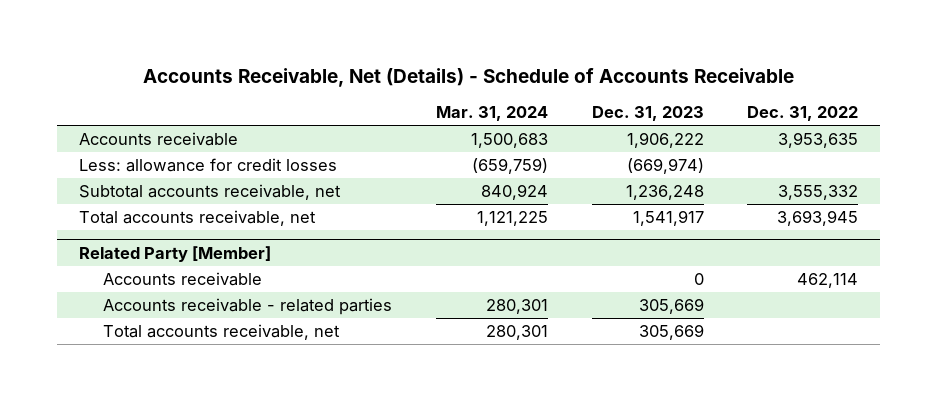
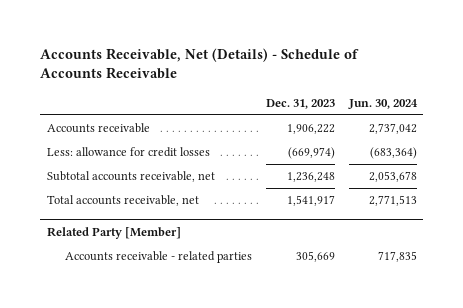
- | Mar. 31, 2024 | Dec. 31, 2023 | Dec. 31, 2022
+ | Dec. 31, 2023 | Jun. 30, 2024
@ Related Party [Member]
- Accounts receivable | | 0 | 462,114
- Total accounts receivable, net | 280,301 | 305,669 |

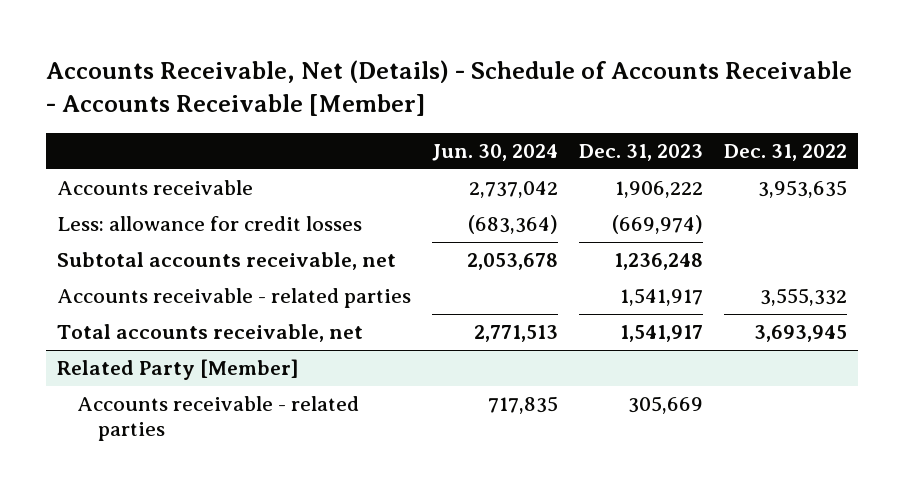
- Accounts Receivable, Net (Details) - Schedule of Accounts Receivable
+ Accounts Receivable, Net (Details) - Schedule of Accounts Receivable - Accounts Receivable [Member]
- | Dec. 31, 2023 | Jun. 30, 2024
+ | Jun. 30, 2024 | Dec. 31, 2023 | Dec. 31, 2022
+ Accounts receivable - related parties | | 1,541,917 | 3,555,332

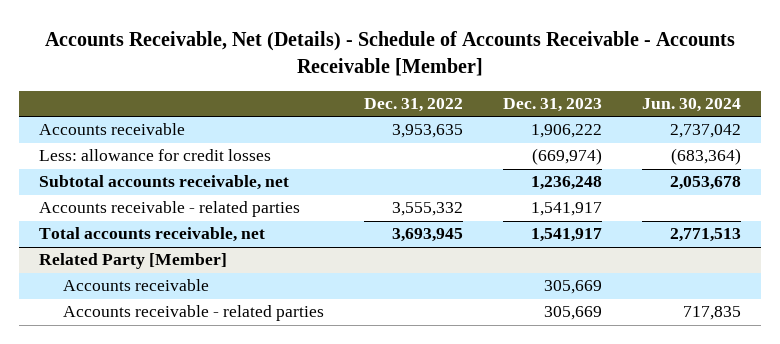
- | Jun. 30, 2024 | Dec. 31, 2023 | Dec. 31, 2022
+ | Dec. 31, 2022 | Dec. 31, 2023 | Jun. 30, 2024
@ Related Party [Member]
+ Accounts receivable | | 305,669 |

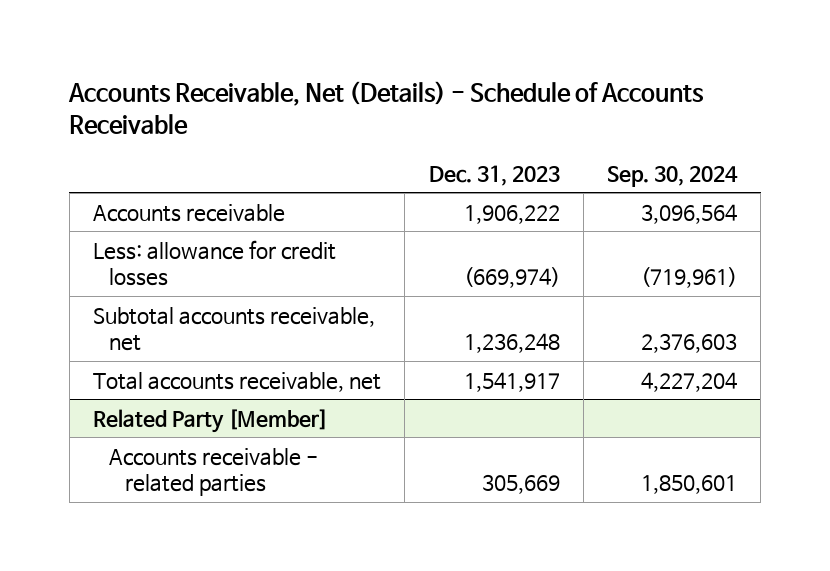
- Accounts Receivable, Net (Details) - Schedule of Accounts Receivable - Accounts Receivable [Member]
+ Accounts Receivable, Net (Details) - Schedule of Accounts Receivable
- | Dec. 31, 2022 | Dec. 31, 2023 | Jun. 30, 2024
+ | Dec. 31, 2023 | Sep. 30, 2024
- Accounts receivable - related parties | 3,555,332 | 1,541,917 |
@ Related Party [Member]
- Accounts receivable | | 305,669 |

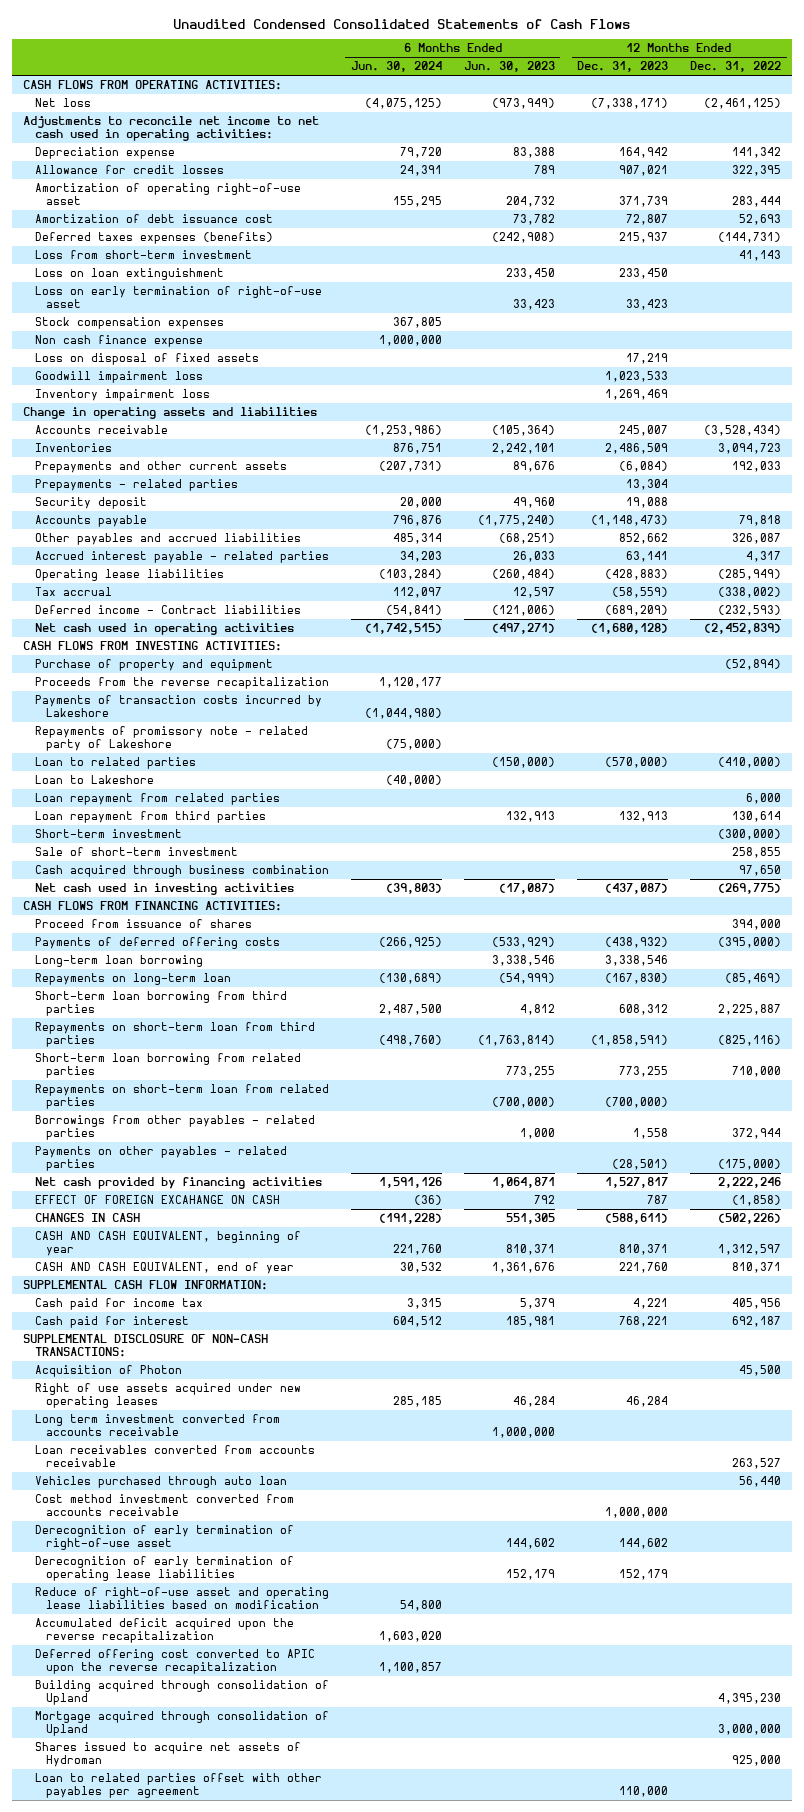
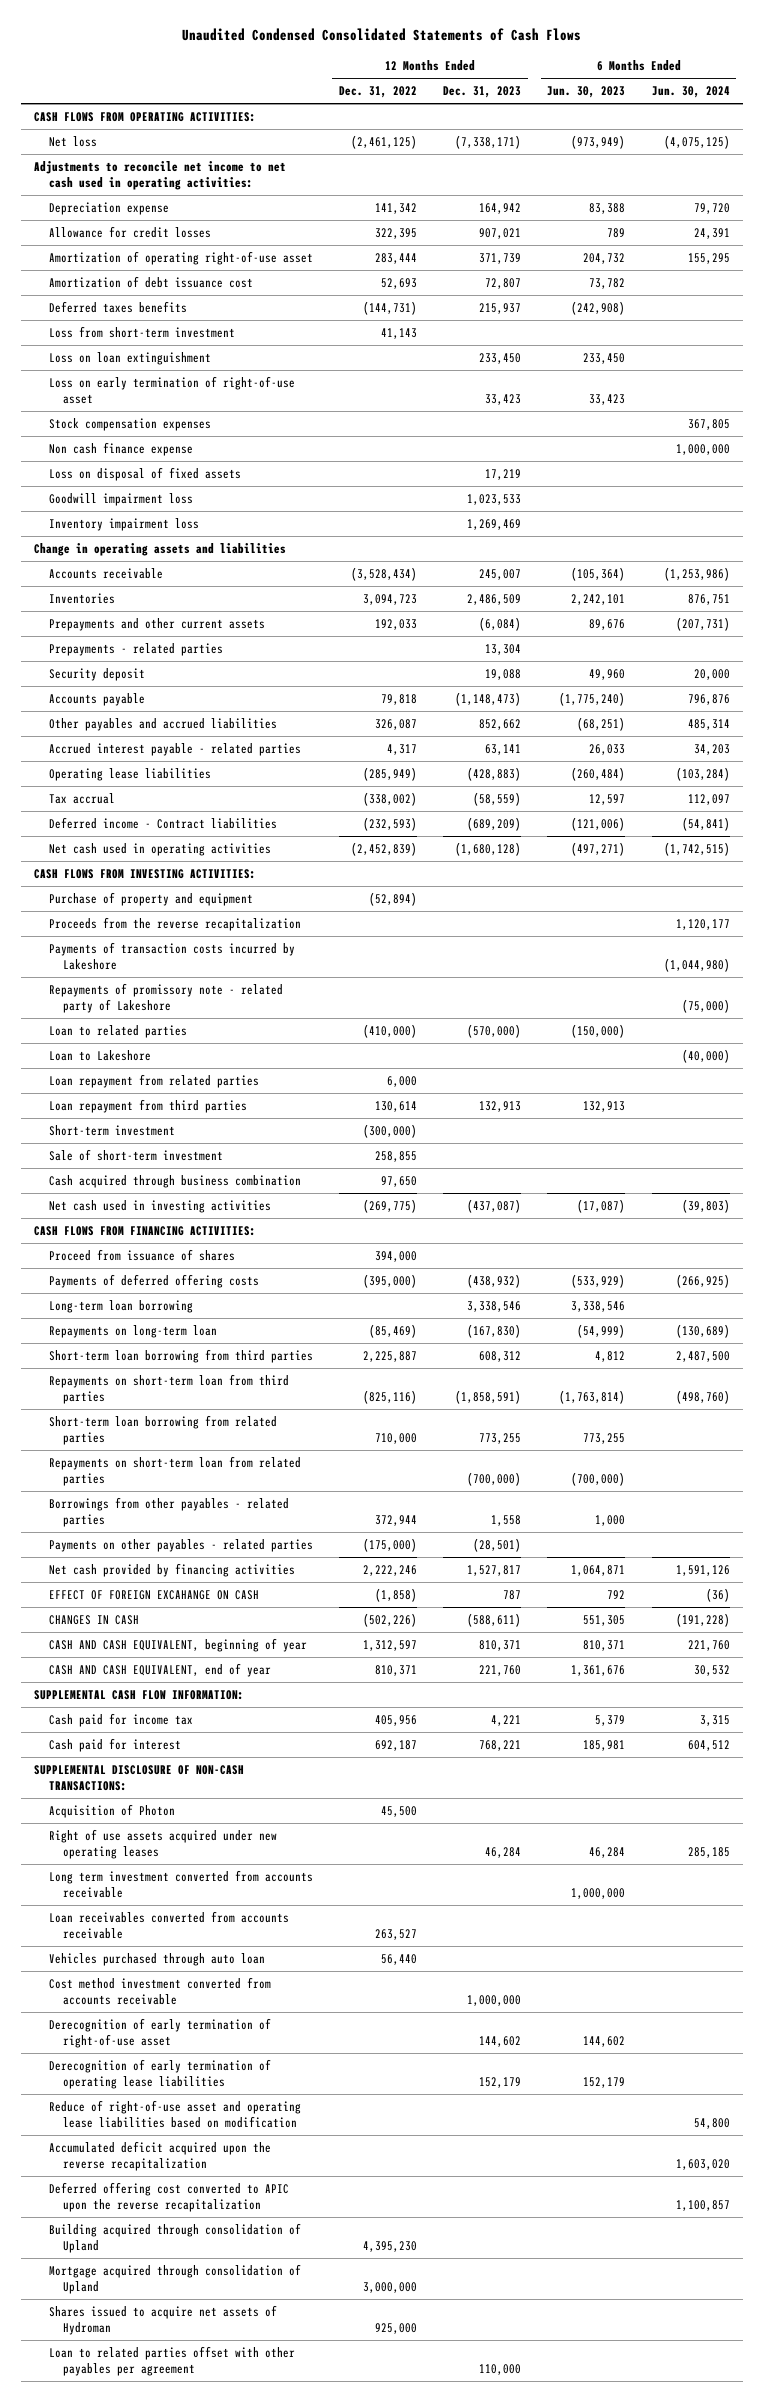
- | 6 Months Ended Jun. 30, 2024 | 6 Months Ended Jun. 30, 2023 | 12 Months Ended Dec. 31, 2023 | 12 Months Ended Dec. 31, 2022
+ | 12 Months Ended Dec. 31, 2022 | 12 Months Ended Dec. 31, 2023 | 6 Months Ended Jun. 30, 2023 | 6 Months Ended Jun. 30, 2024
- Deferred taxes expenses (benefits) | | (242,908) | 215,937 | (144,731)
+ Deferred taxes benefits | (144,731) | 215,937 | (242,908) |

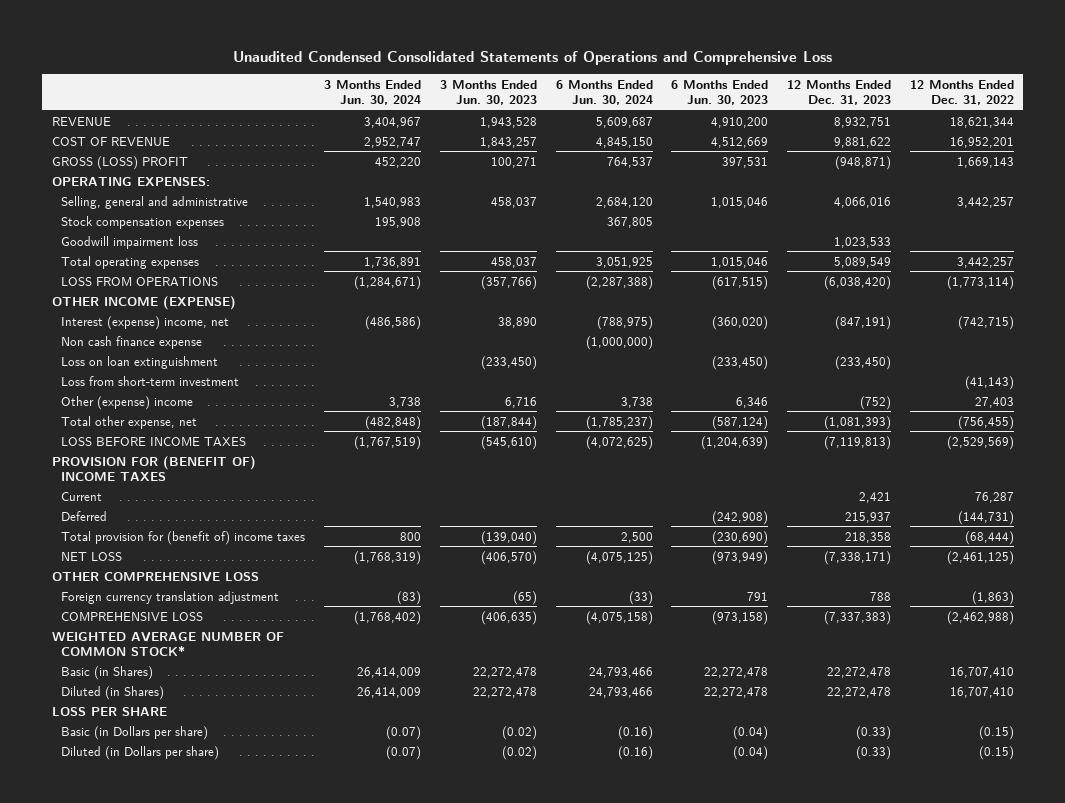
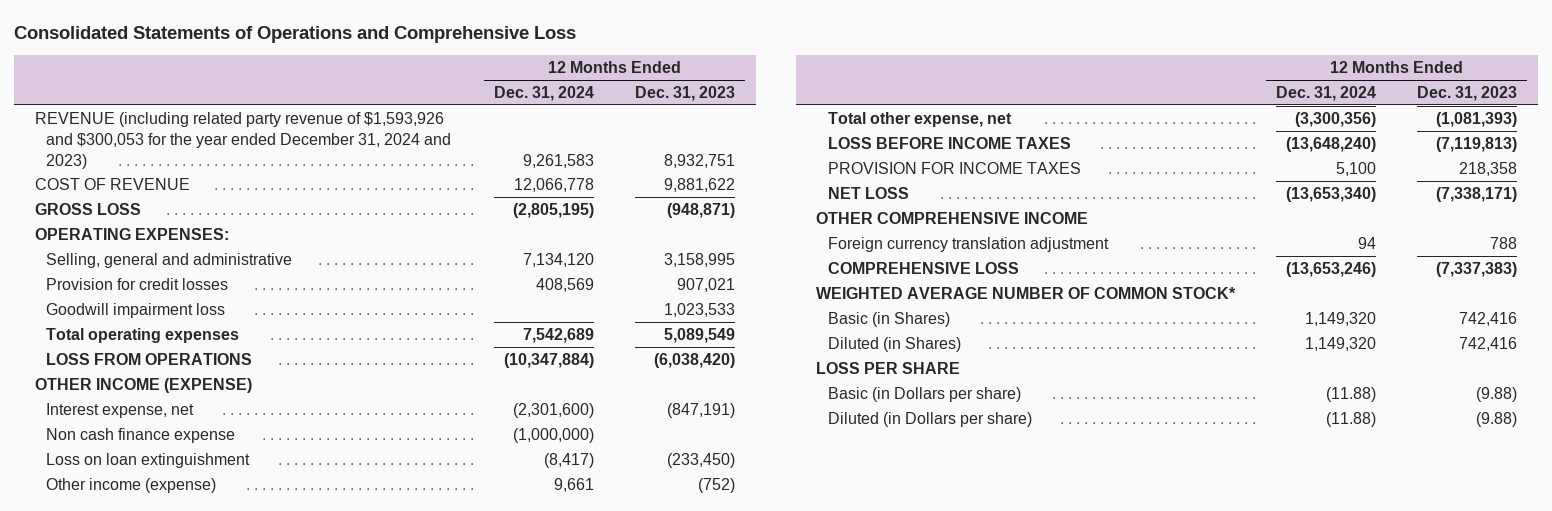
- Unaudited Condensed Consolidated Statements of Operations and Comprehensive Loss
+ Consolidated Statements of Operations and Comprehensive Loss
- | 3 Months Ended Jun. 30, 2024 | 3 Months Ended Jun. 30, 2023 | 6 Months Ended Jun. 30, 2024 | 6 Months Ended Jun. 30, 2023 | 12 Months Ended Dec. 31, 2023 | 12 Months Ended Dec. 31, 2022
+ | 12 Months Ended Dec. 31, 2024 | 12 Months Ended Dec. 31, 2023
- REVENUE | 3,404,967 | 1,943,528 | 5,609,687 | 4,910,200 | 8,932,751 | 18,621,344
+ REVENUE (including related party revenue of $1,593,926 and $300,053 for the year ended December 31, 2024 and 2023) | 9,261,583 | 8,932,751
- GROSS (LOSS) PROFIT | 452,220 | 100,271 | 764,537 | 397,531 | (948,871) | 1,669,143
+ GROSS LOSS | (2,805,195) | (948,871)
- Selling, general and administrative | 1,540,983 | 458,037 | 2,684,120 | 1,015,046 | 4,066,016 | 3,442,257
- Stock compensation expenses | 195,908 | | 367,805 | | |
+ Selling, general and administrative | 7,134,120 | 3,158,995
+ Provision for credit losses | 408,569 | 907,021
- Interest (expense) income, net | (486,586) | 38,890 | (788,975) | (360,020) | (847,191) | (742,715)
+ Interest expense, net | (2,301,600) | (847,191)
- Loss from short-term investment | | | | | | (41,143)
- Other (expense) income | 3,738 | 6,716 | 3,738 | 6,346 | (752) | 27,403
+ Other income (expense) | 9,661 | (752)
- PROVISION FOR (BENEFIT OF) INCOME TAXES
- Current | | | | | 2,421 | 76,287
- Deferred | | | | (242,908) | 215,937 | (144,731)
- Total provision for (benefit of) income taxes | 800 | (139,040) | 2,500 | (230,690) | 218,358 | (68,444)
+ PROVISION FOR INCOME TAXES | 5,100 | 218,358
- OTHER COMPREHENSIVE LOSS
+ OTHER COMPREHENSIVE INCOME
- Basic (in Shares) | 26,414,009 | 22,272,478 | 24,793,466 | 22,272,478 | 22,272,478 | 16,707,410
- Diluted (in Shares) | 26,414,009 | 22,272,478 | 24,793,466 | 22,272,478 | 22,272,478 | 16,707,410
+ Basic (in Shares) | 1,149,320 | 742,416
+ Diluted (in Shares) | 1,149,320 | 742,416
- Basic (in Dollars per share) | (0.07) | (0.02) | (0.16) | (0.04) | (0.33) | (0.15)
- Diluted (in Dollars per share) | (0.07) | (0.02) | (0.16) | (0.04) | (0.33) | (0.15)
+ Basic (in Dollars per share) | (11.88) | (9.88)
+ Diluted (in Dollars per share) | (11.88) | (9.88)

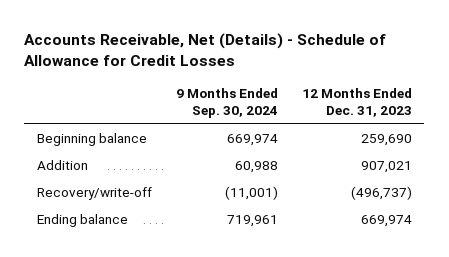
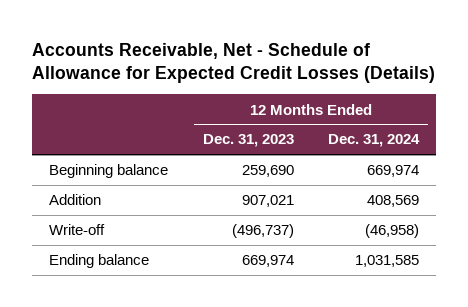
- Accounts Receivable, Net (Details) - Schedule of Allowance for Credit Losses
+ Accounts Receivable, Net - Schedule of Allowance for Expected Credit Losses (Details)
- | 9 Months Ended Sep. 30, 2024 | 12 Months Ended Dec. 31, 2023
+ | 12 Months Ended Dec. 31, 2023 | 12 Months Ended Dec. 31, 2024
- Recovery/write-off | (11,001) | (496,737)
+ Write-off | (496,737) | (46,958)

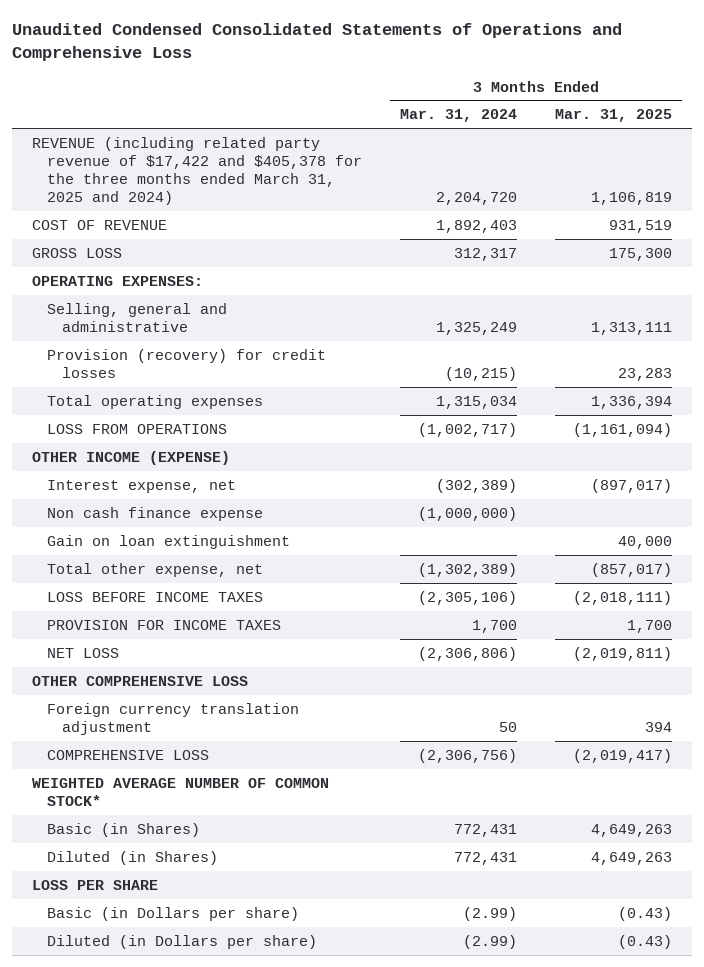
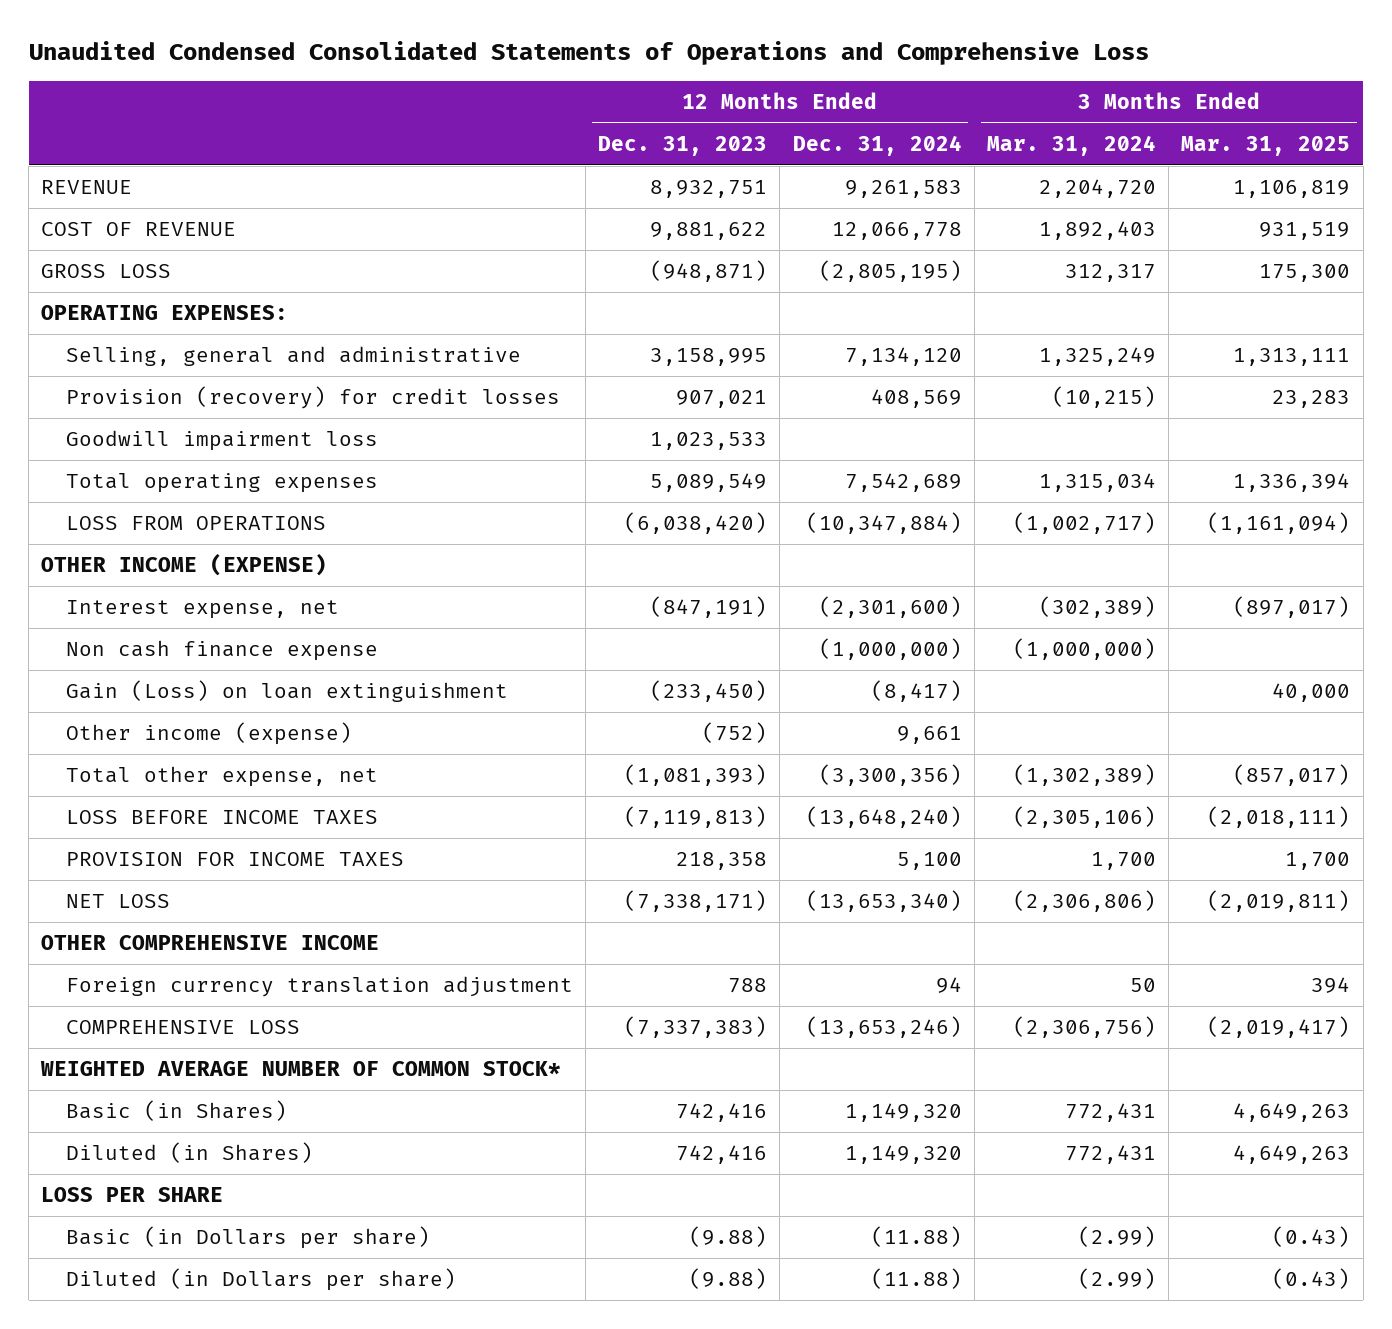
- | 3 Months Ended Mar. 31, 2024 | 3 Months Ended Mar. 31, 2025
+ | 12 Months Ended Dec. 31, 2023 | 12 Months Ended Dec. 31, 2024 | 3 Months Ended Mar. 31, 2024 | 3 Months Ended Mar. 31, 2025
- REVENUE (including related party revenue of $17,422 and $405,378 for the three months ended March 31, 2025 and 2024) | 2,204,720 | 1,106,819
+ REVENUE | 8,932,751 | 9,261,583 | 2,204,720 | 1,106,819
+ Goodwill impairment loss | 1,023,533 | | |
- Gain on loan extinguishment | | 40,000
+ Gain (Loss) on loan extinguishment | (233,450) | (8,417) | | 40,000
+ Other income (expense) | (752) | 9,661 | |
- OTHER COMPREHENSIVE LOSS
+ OTHER COMPREHENSIVE INCOME

